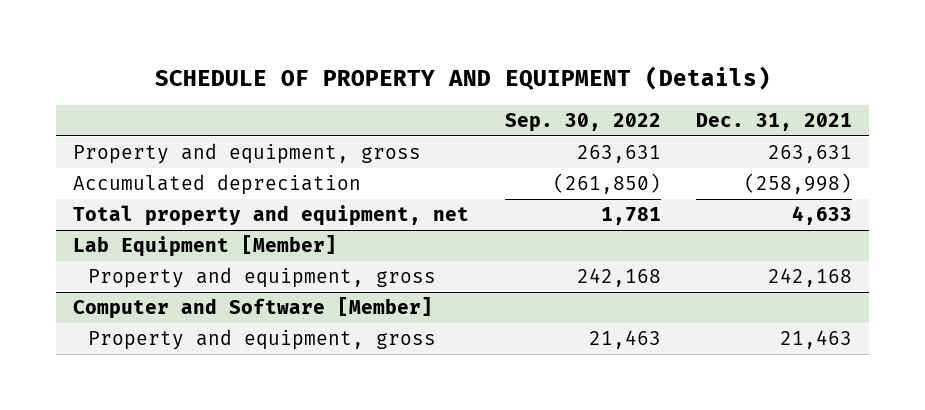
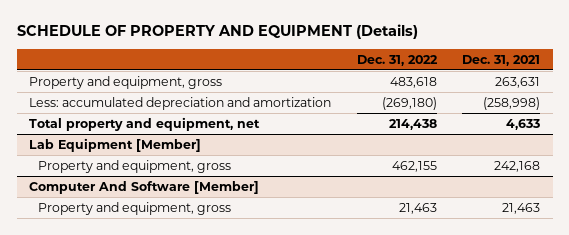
- | Sep. 30, 2022 | Dec. 31, 2021
+ | Dec. 31, 2022 | Dec. 31, 2021
- Accumulated depreciation | (261,850) | (258,998)
+ Less: accumulated depreciation and amortization | (269,180) | (258,998)
- Computer and Software [Member]
+ Computer And Software [Member]

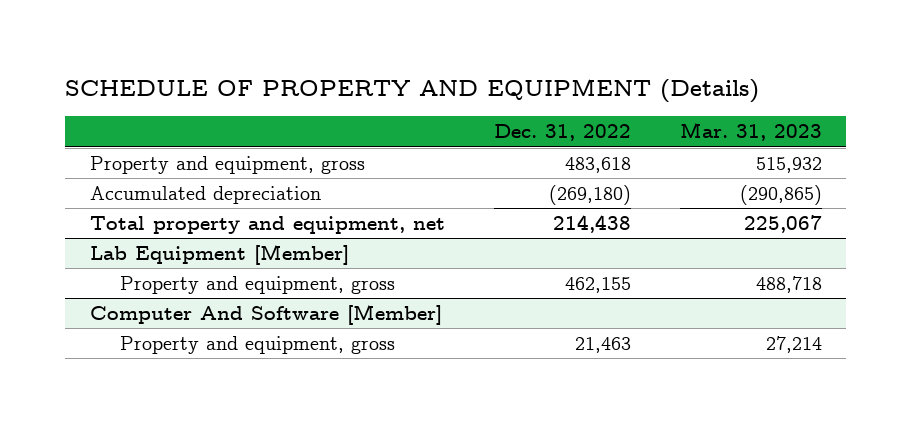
- | Dec. 31, 2022 | Dec. 31, 2021
+ | Dec. 31, 2022 | Mar. 31, 2023
- Less: accumulated depreciation and amortization | (269,180) | (258,998)
+ Accumulated depreciation | (269,180) | (290,865)

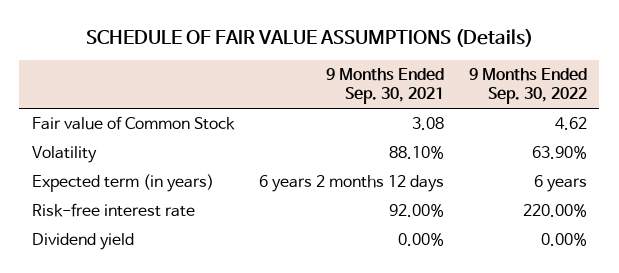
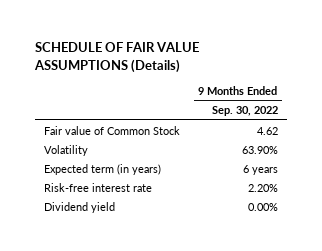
- | 9 Months Ended Sep. 30, 2021 | 9 Months Ended Sep. 30, 2022
+ | 9 Months Ended Sep. 30, 2022
- Risk-free interest rate | 92.00% | 220.00%
+ Risk-free interest rate | 2.20%

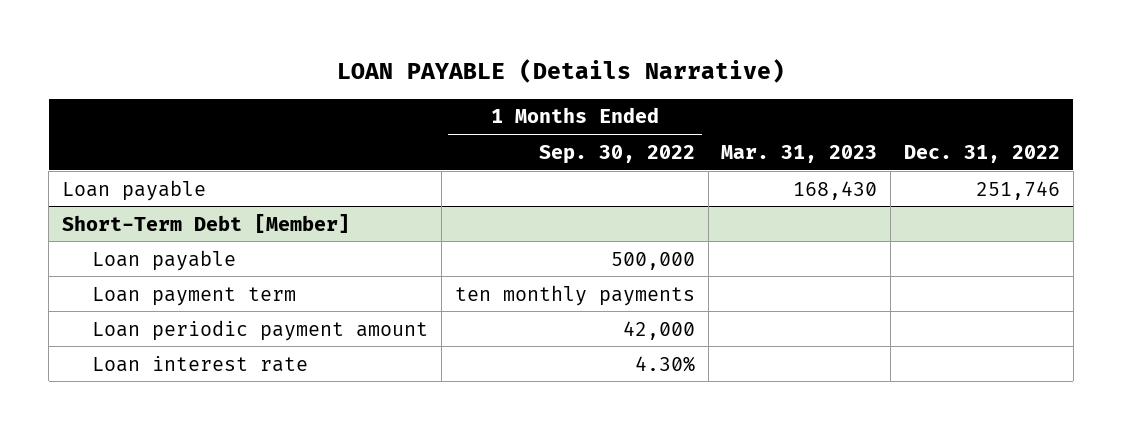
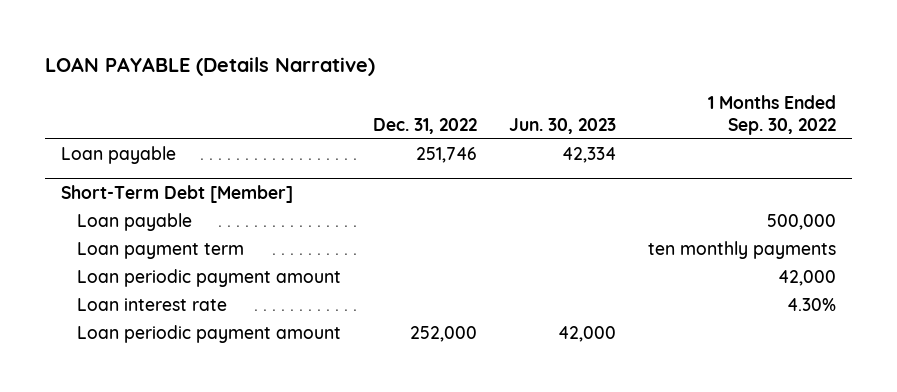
- | 1 Months Ended Sep. 30, 2022 | Mar. 31, 2023 | Dec. 31, 2022
+ | Dec. 31, 2022 | Jun. 30, 2023 | 1 Months Ended Sep. 30, 2022
@ Short-Term Debt [Member]
+ Loan periodic payment amount | 252,000 | 42,000 |

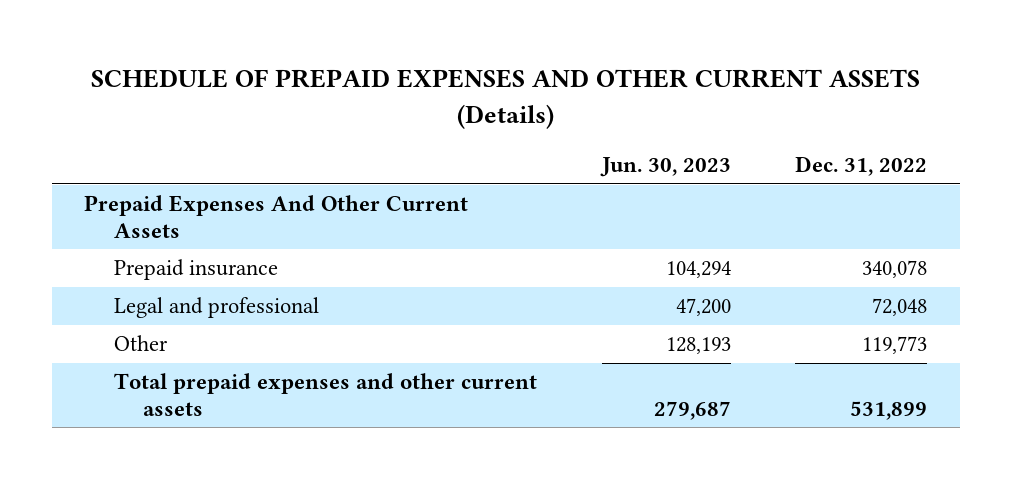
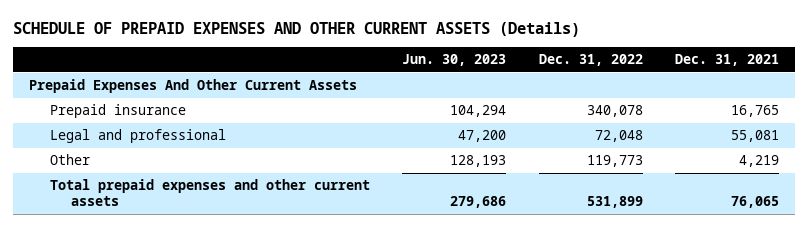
- | Jun. 30, 2023 | Dec. 31, 2022
+ | Jun. 30, 2023 | Dec. 31, 2022 | Dec. 31, 2021
- Total prepaid expenses and other current assets | 279,687 | 531,899
+ Total prepaid expenses and other current assets | 279,686 | 531,899 | 76,065

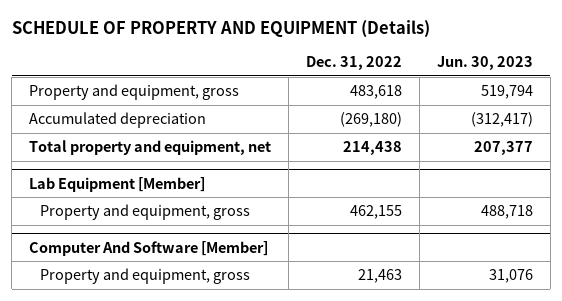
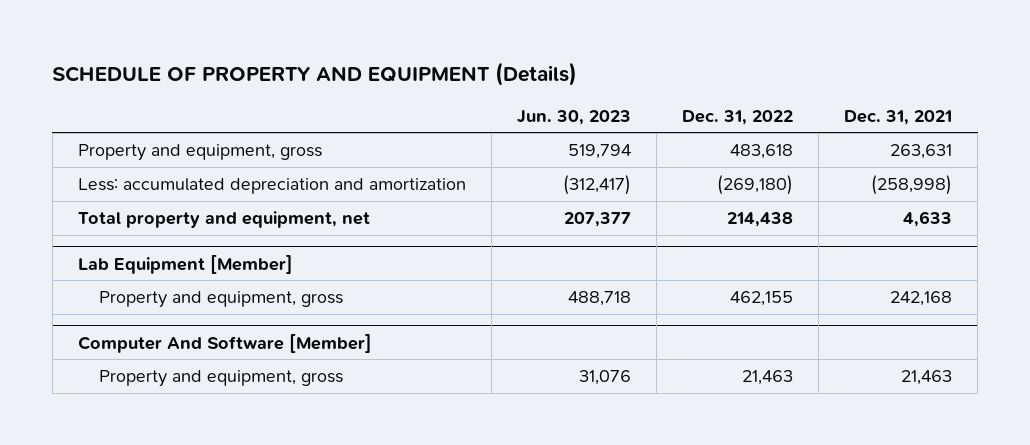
- | Dec. 31, 2022 | Jun. 30, 2023
+ | Jun. 30, 2023 | Dec. 31, 2022 | Dec. 31, 2021
- Accumulated depreciation | (269,180) | (312,417)
+ Less: accumulated depreciation and amortization | (312,417) | (269,180) | (258,998)

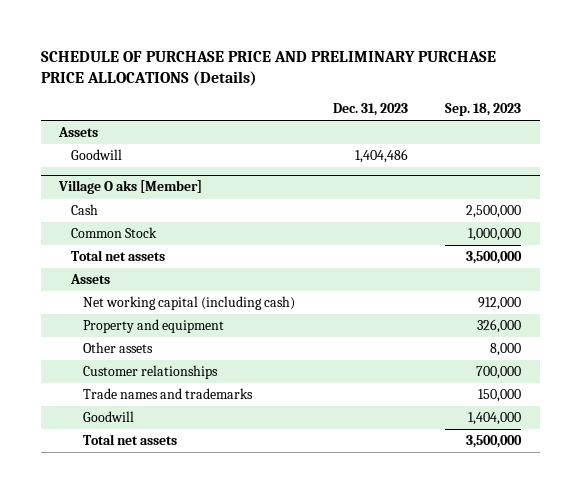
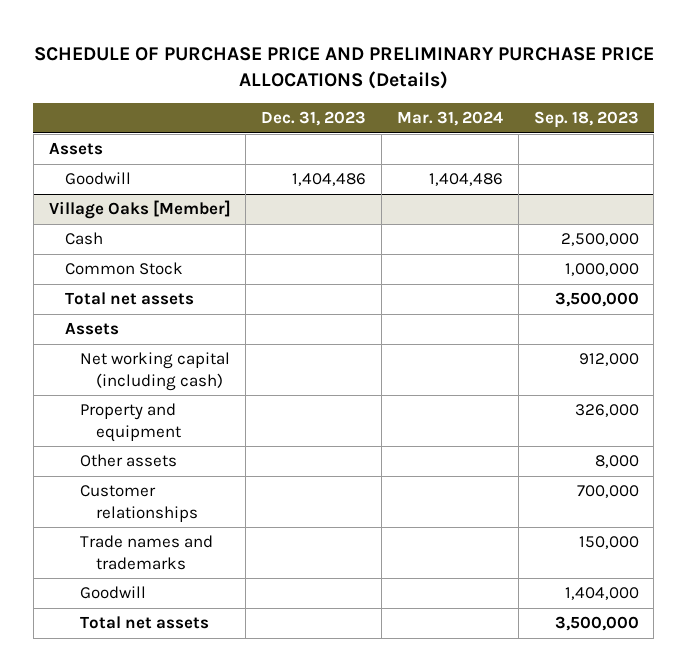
- | Dec. 31, 2023 | Sep. 18, 2023
+ | Dec. 31, 2023 | Mar. 31, 2024 | Sep. 18, 2023
- Village O aks [Member]
+ Village Oaks [Member]

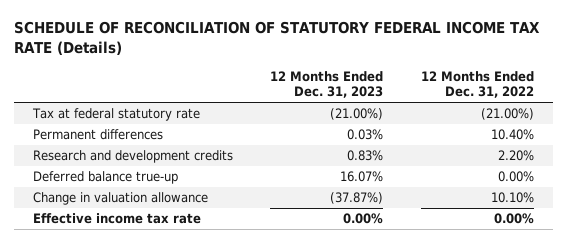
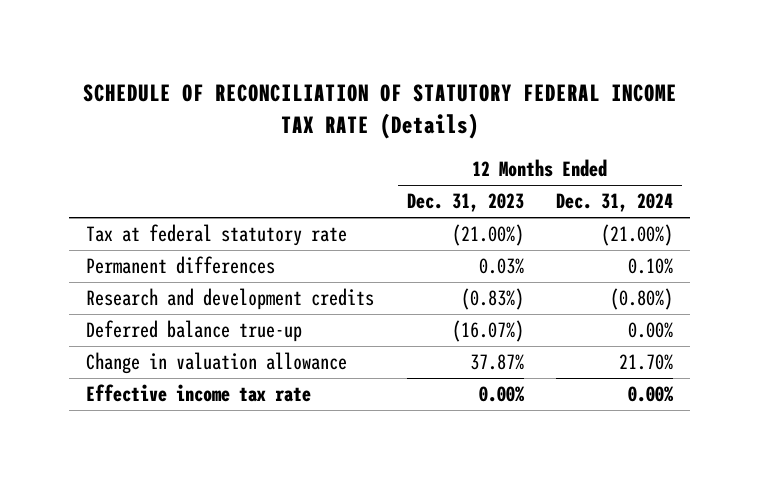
- | 12 Months Ended Dec. 31, 2023 | 12 Months Ended Dec. 31, 2022
+ | 12 Months Ended Dec. 31, 2023 | 12 Months Ended Dec. 31, 2024
- Research and development credits | 0.83% | 2.20%
- Deferred balance true-up | 16.07% | 0.00%
- Change in valuation allowance | (37.87%) | 10.10%
+ Research and development credits | (0.83%) | (0.80%)
+ Deferred balance true-up | (16.07%) | 0.00%
+ Change in valuation allowance | 37.87% | 21.70%

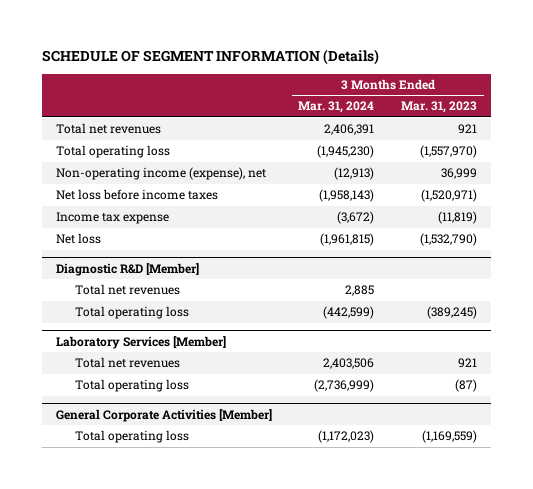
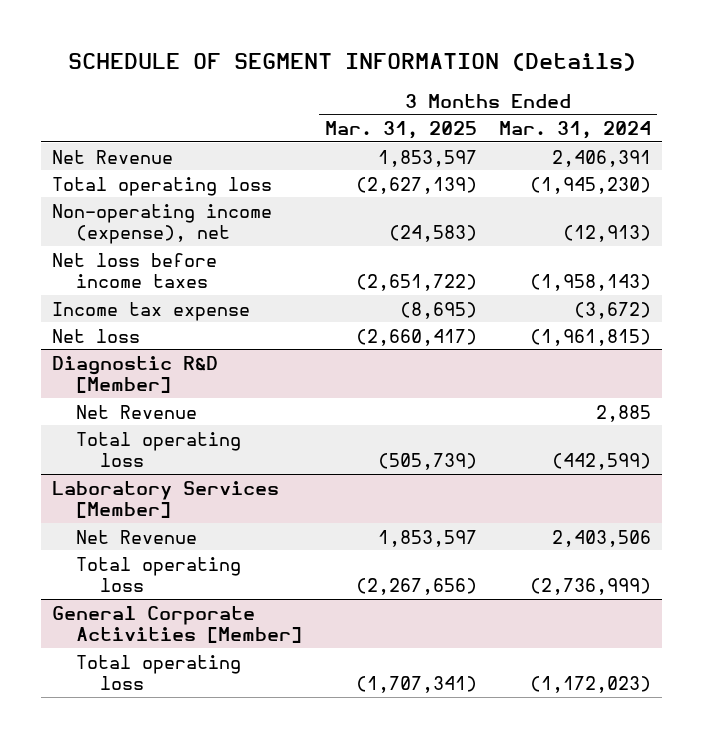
- | 3 Months Ended Mar. 31, 2024 | 3 Months Ended Mar. 31, 2023
+ | 3 Months Ended Mar. 31, 2025 | 3 Months Ended Mar. 31, 2024
- Total net revenues | 2,406,391 | 921
+ Net Revenue | 1,853,597 | 2,406,391
@ Diagnostic R&D [Member]
- Total net revenues | 2,885 |
+ Net Revenue | | 2,885
@ Laboratory Services [Member]
- Total net revenues | 2,403,506 | 921
+ Net Revenue | 1,853,597 | 2,403,506

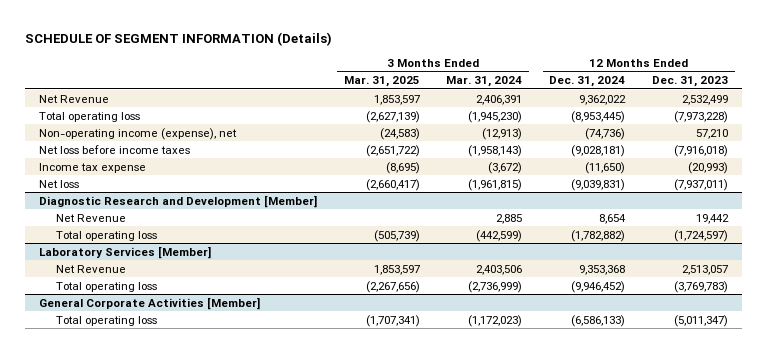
- | 3 Months Ended Mar. 31, 2025 | 3 Months Ended Mar. 31, 2024
+ | 3 Months Ended Mar. 31, 2025 | 3 Months Ended Mar. 31, 2024 | 12 Months Ended Dec. 31, 2024 | 12 Months Ended Dec. 31, 2023
- Diagnostic R&D [Member]
+ Diagnostic Research and Development [Member]

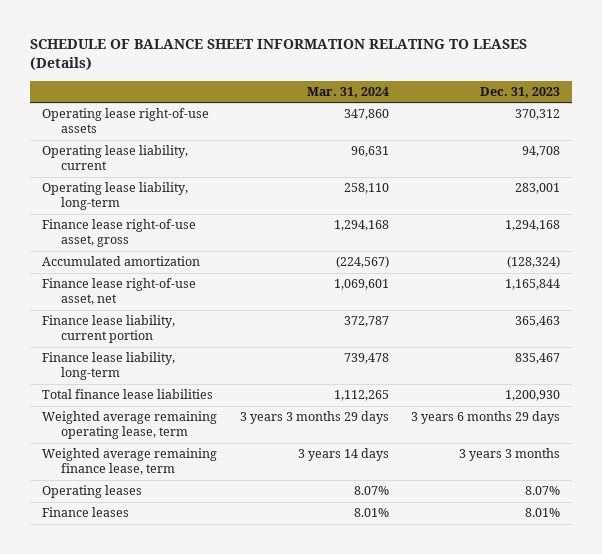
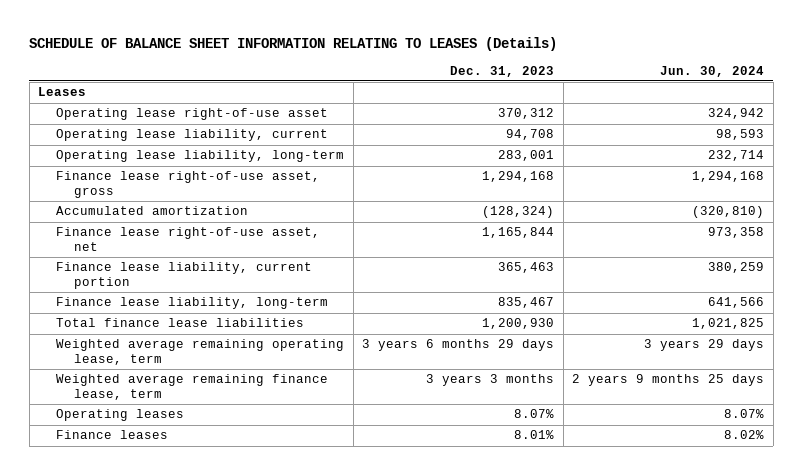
- | Mar. 31, 2024 | Dec. 31, 2023
+ | Dec. 31, 2023 | Jun. 30, 2024
- Operating lease right-of-use assets | 347,860 | 370,312
+ Leases
+ Operating lease right-of-use asset | 370,312 | 324,942

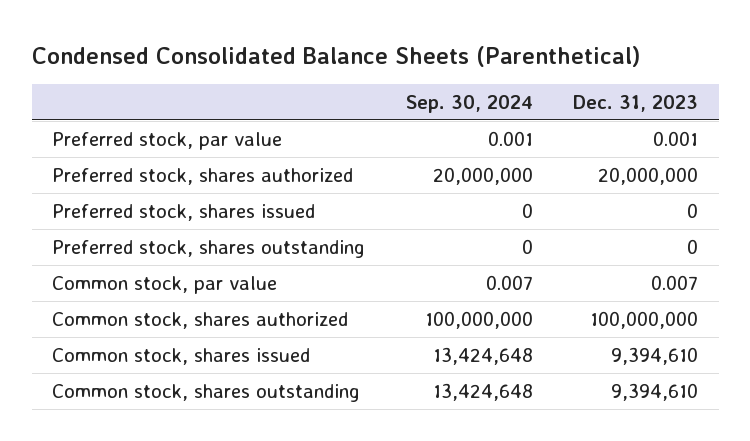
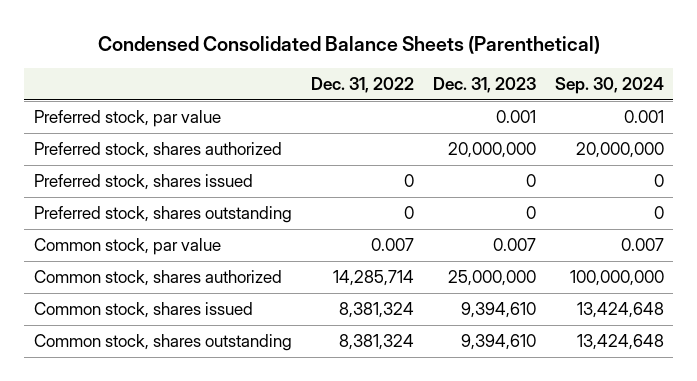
- | Sep. 30, 2024 | Dec. 31, 2023
+ | Dec. 31, 2022 | Dec. 31, 2023 | Sep. 30, 2024
- Common stock, shares authorized | 100,000,000 | 100,000,000
+ Common stock, shares authorized | 14,285,714 | 25,000,000 | 100,000,000

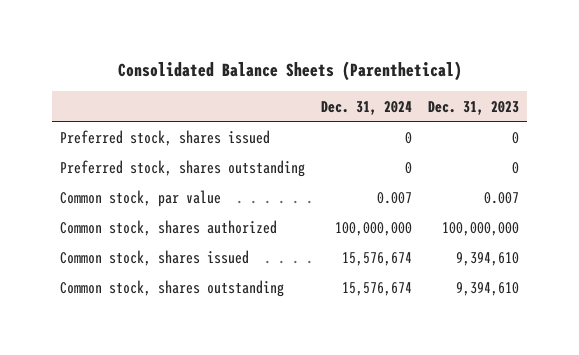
- Condensed Consolidated Balance Sheets (Parenthetical)
+ Consolidated Balance Sheets (Parenthetical)
- | Dec. 31, 2022 | Dec. 31, 2023 | Sep. 30, 2024
+ | Dec. 31, 2024 | Dec. 31, 2023
- Preferred stock, par value | | 0.001 | 0.001
- Preferred stock, shares authorized | | 20,000,000 | 20,000,000
- Common stock, shares authorized | 14,285,714 | 25,000,000 | 100,000,000
+ Common stock, shares authorized | 100,000,000 | 100,000,000

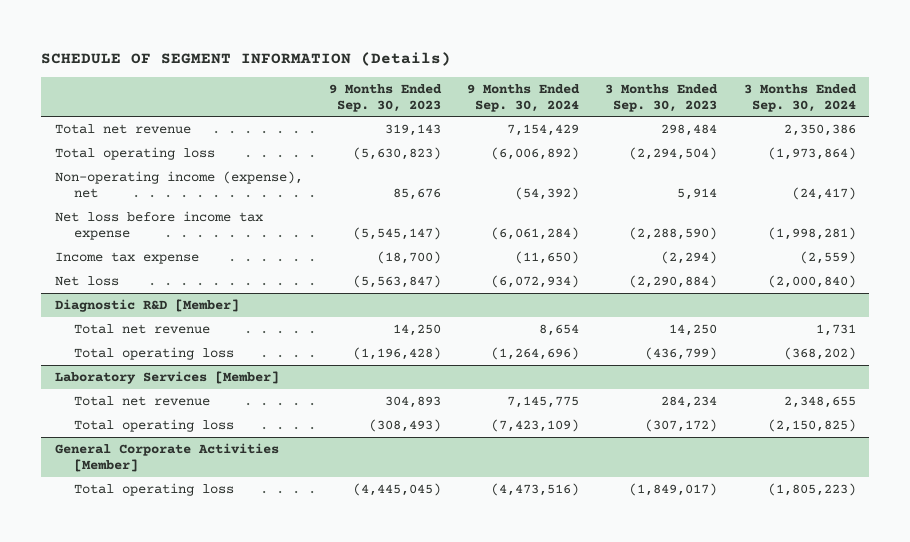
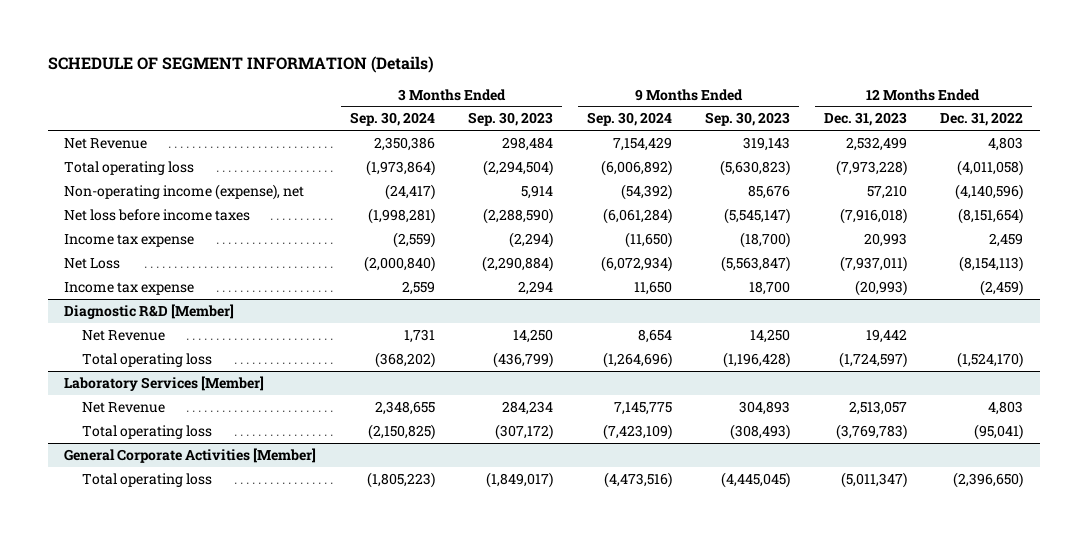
- | 9 Months Ended Sep. 30, 2023 | 9 Months Ended Sep. 30, 2024 | 3 Months Ended Sep. 30, 2023 | 3 Months Ended Sep. 30, 2024
+ | 3 Months Ended Sep. 30, 2024 | 3 Months Ended Sep. 30, 2023 | 9 Months Ended Sep. 30, 2024 | 9 Months Ended Sep. 30, 2023 | 12 Months Ended Dec. 31, 2023 | 12 Months Ended Dec. 31, 2022
- Total net revenue | 319,143 | 7,154,429 | 298,484 | 2,350,386
+ Net Revenue | 2,350,386 | 298,484 | 7,154,429 | 319,143 | 2,532,499 | 4,803
- Net loss before income tax expense | (5,545,147) | (6,061,284) | (2,288,590) | (1,998,281)
+ Net loss before income taxes | (1,998,281) | (2,288,590) | (6,061,284) | (5,545,147) | (7,916,018) | (8,151,654)
- Net loss | (5,563,847) | (6,072,934) | (2,290,884) | (2,000,840)
+ Net Loss | (2,000,840) | (2,290,884) | (6,072,934) | (5,563,847) | (7,937,011) | (8,154,113)
+ Income tax expense | 2,559 | 2,294 | 11,650 | 18,700 | (20,993) | (2,459)
@ Diagnostic R&D [Member]
- Total net revenue | 14,250 | 8,654 | 14,250 | 1,731
+ Net Revenue | 1,731 | 14,250 | 8,654 | 14,250 | 19,442 |
@ Laboratory Services [Member]
- Total net revenue | 304,893 | 7,145,775 | 284,234 | 2,348,655
+ Net Revenue | 2,348,655 | 284,234 | 7,145,775 | 304,893 | 2,513,057 | 4,803

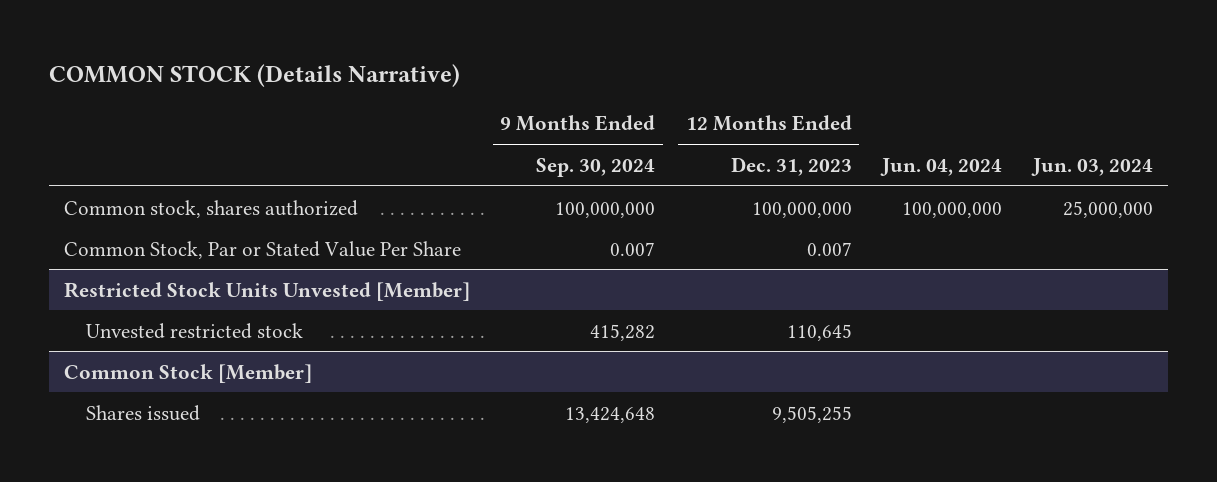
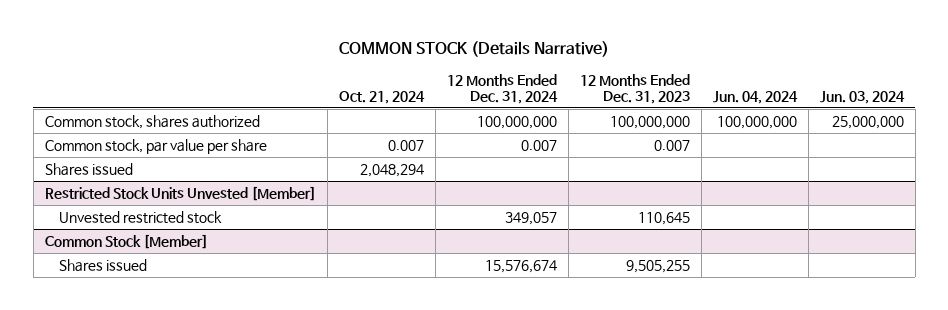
- | 9 Months Ended Sep. 30, 2024 | 12 Months Ended Dec. 31, 2023 | Jun. 04, 2024 | Jun. 03, 2024
+ | Oct. 21, 2024 | 12 Months Ended Dec. 31, 2024 | 12 Months Ended Dec. 31, 2023 | Jun. 04, 2024 | Jun. 03, 2024
- Common Stock, Par or Stated Value Per Share | 0.007 | 0.007 | |
+ Common stock, par value per share | 0.007 | 0.007 | 0.007 | |
+ Shares issued | 2,048,294 | | | |

